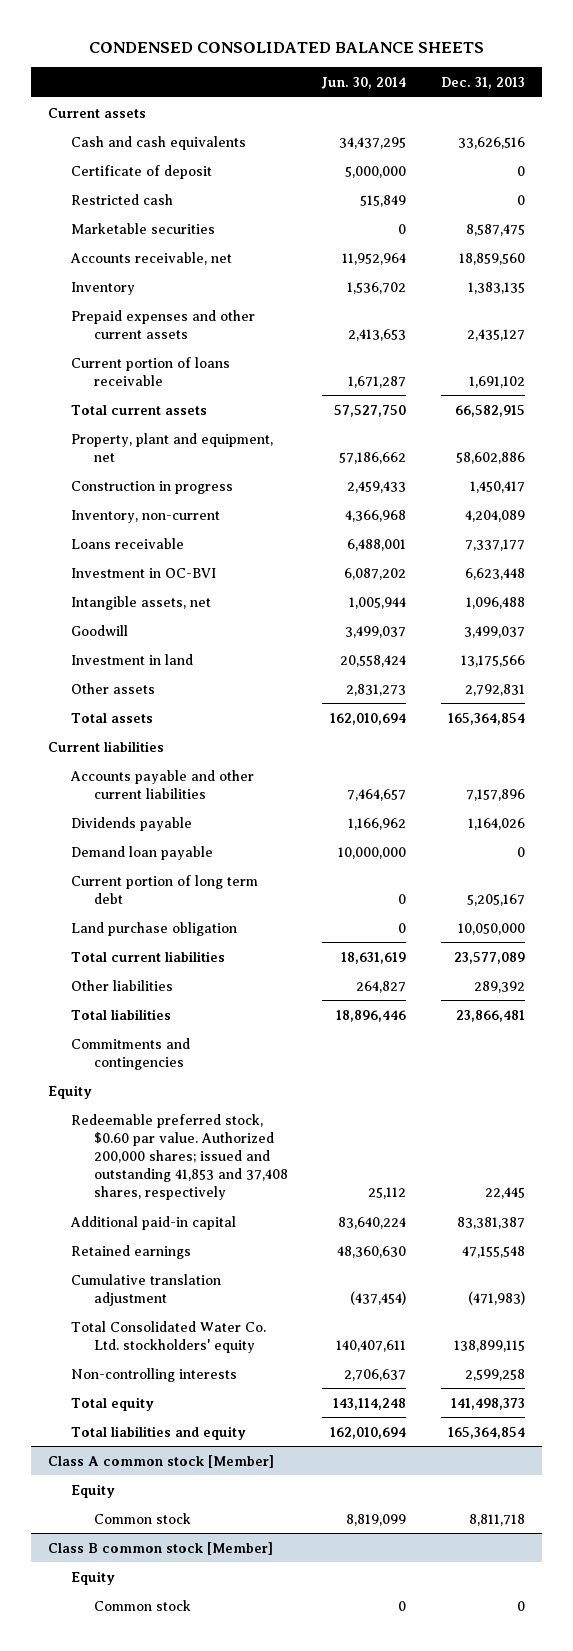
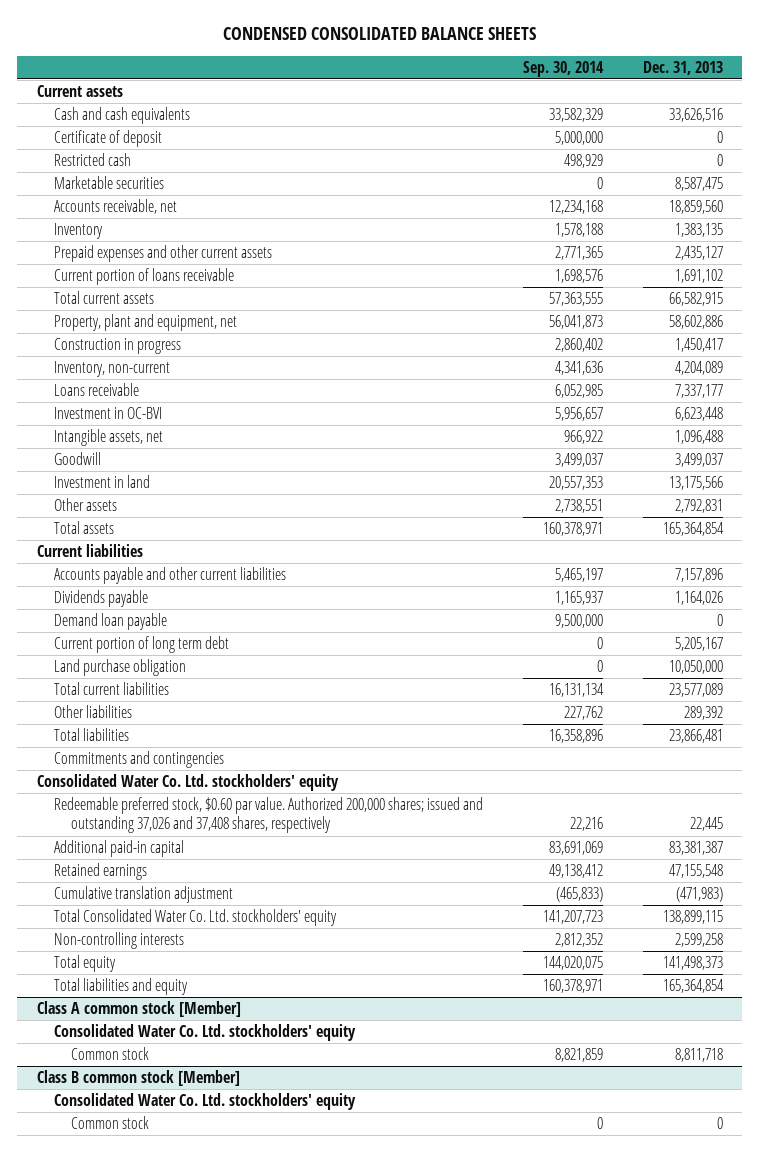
- | Jun. 30, 2014 | Dec. 31, 2013
+ | Sep. 30, 2014 | Dec. 31, 2013
- Equity
- Redeemable preferred stock, $0.60 par value. Authorized 200,000 shares; issued and outstanding 41,853 and 37,408 shares, respectively | 25,112 | 22,445
+ Consolidated Water Co. Ltd. stockholders' equity
+ Redeemable preferred stock, $0.60 par value. Authorized 200,000 shares; issued and outstanding 37,026 and 37,408 shares, respectively | 22,216 | 22,445
@ Class A common stock [Member]
- Equity
+ Consolidated Water Co. Ltd. stockholders' equity
@ Class B common stock [Member]
- Equity
+ Consolidated Water Co. Ltd. stockholders' equity

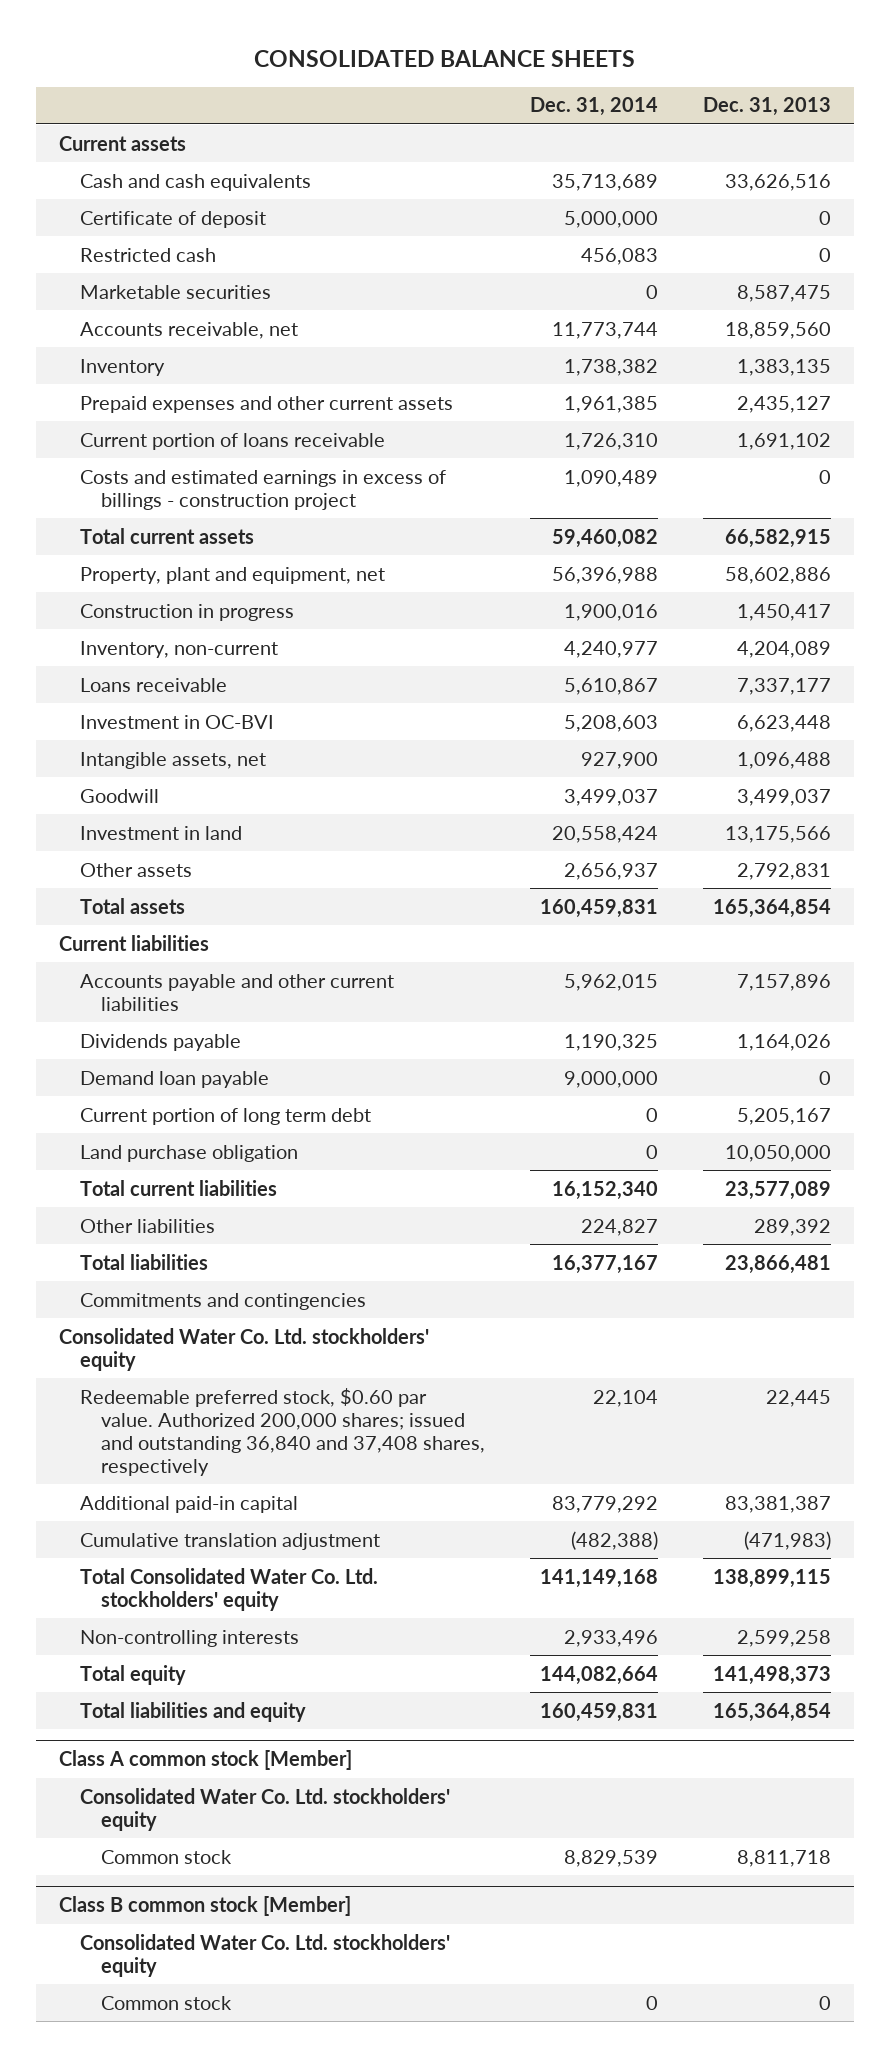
- CONDENSED CONSOLIDATED BALANCE SHEETS
+ CONSOLIDATED BALANCE SHEETS
- | Sep. 30, 2014 | Dec. 31, 2013
+ | Dec. 31, 2014 | Dec. 31, 2013
+ Costs and estimated earnings in excess of billings - construction project | 1,090,489 | 0
- Redeemable preferred stock, $0.60 par value. Authorized 200,000 shares; issued and outstanding 37,026 and 37,408 shares, respectively | 22,216 | 22,445
+ Redeemable preferred stock, $0.60 par value. Authorized 200,000 shares; issued and outstanding 36,840 and 37,408 shares, respectively | 22,104 | 22,445
- Retained earnings | 49,138,412 | 47,155,548

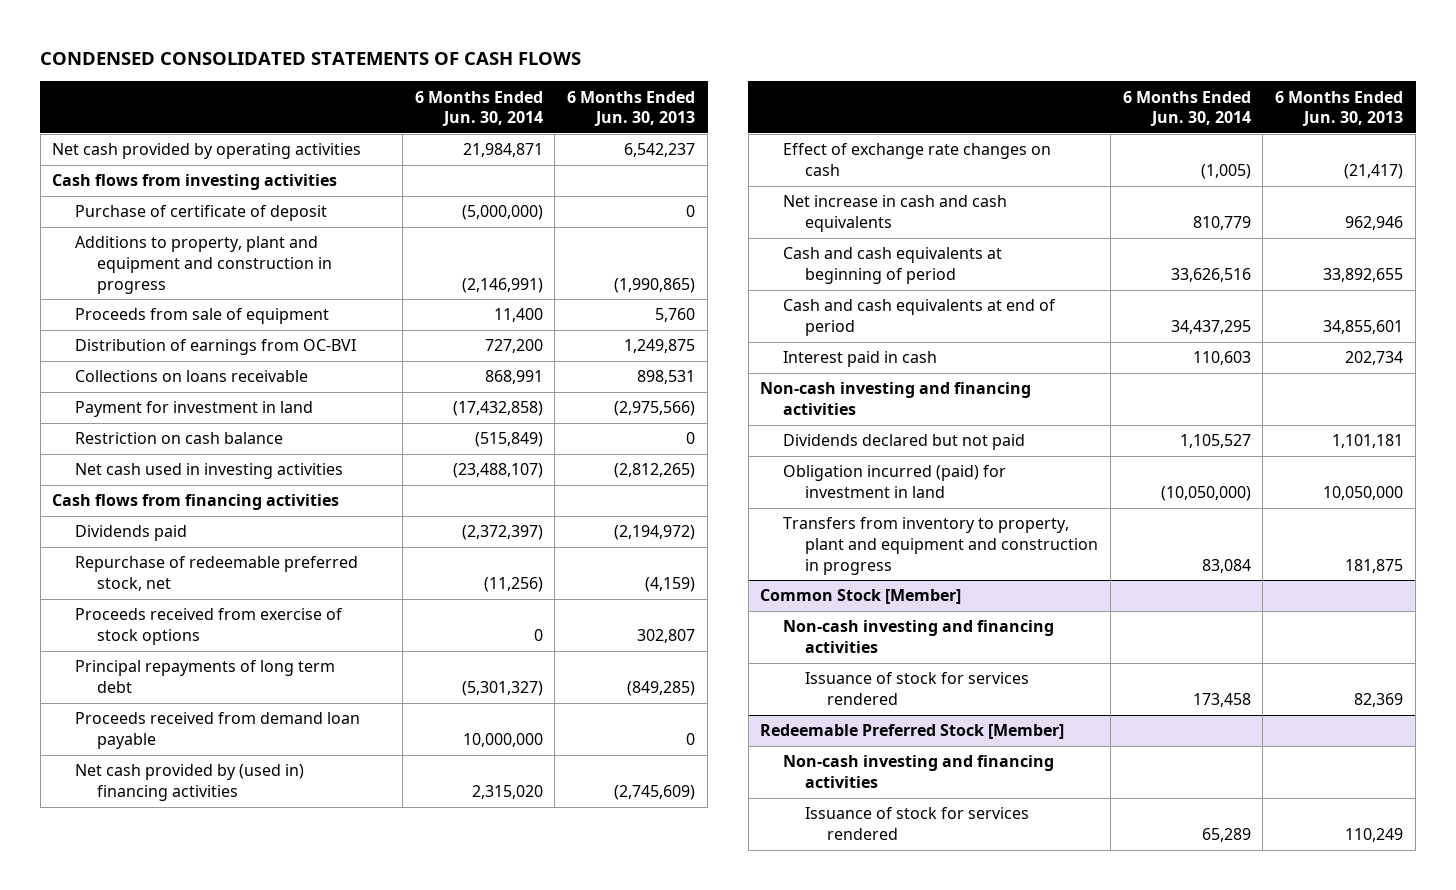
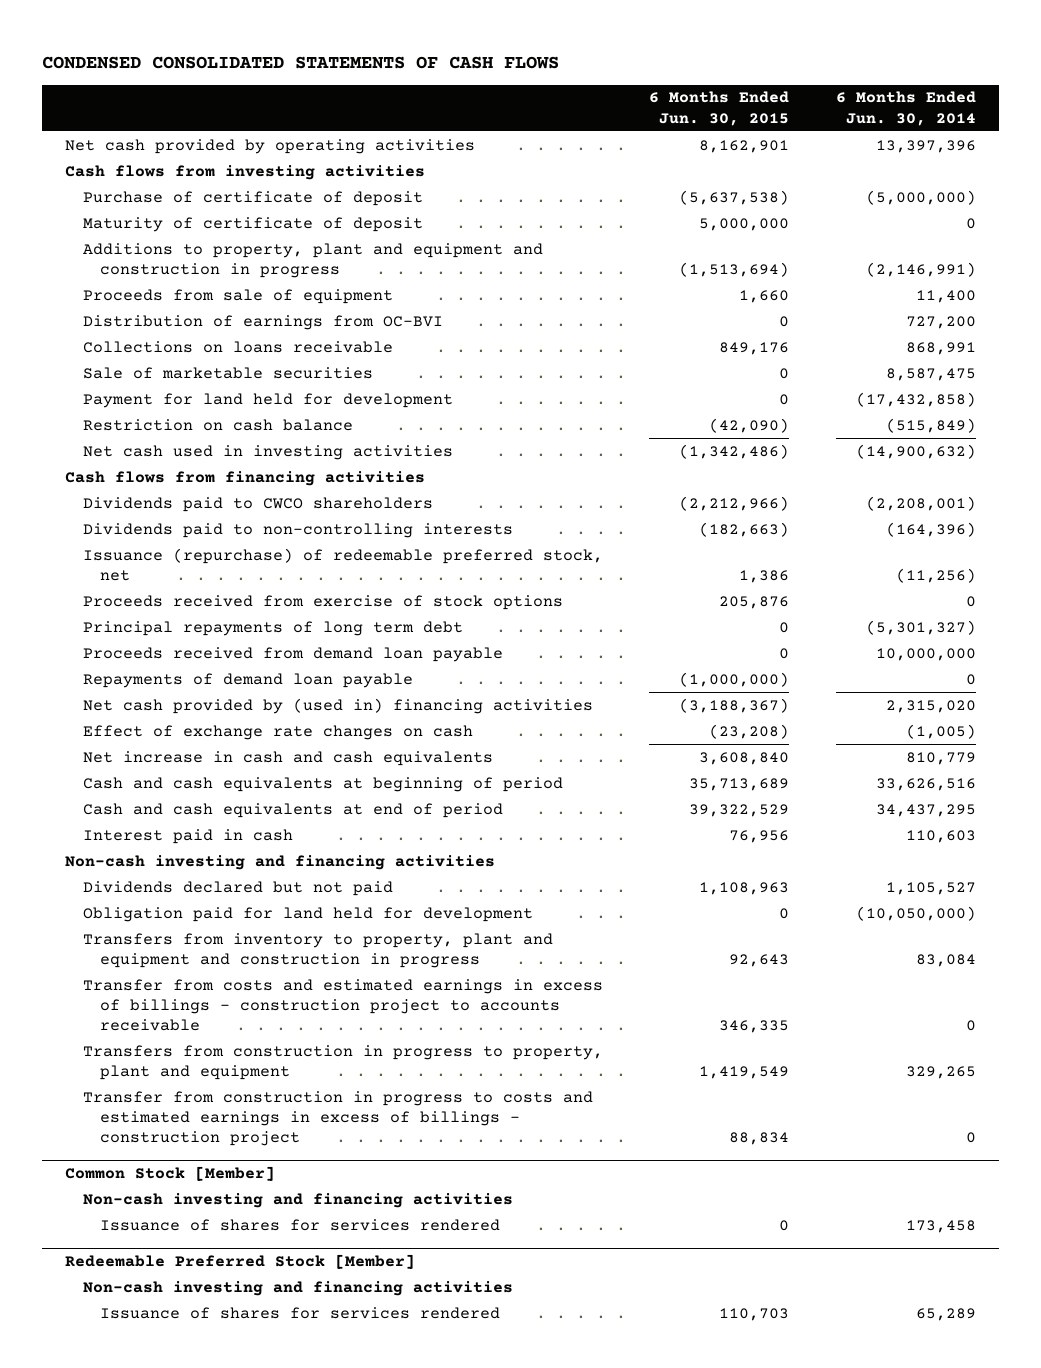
- | 6 Months Ended Jun. 30, 2014 | 6 Months Ended Jun. 30, 2013
+ | 6 Months Ended Jun. 30, 2015 | 6 Months Ended Jun. 30, 2014
- Net cash provided by operating activities | 21,984,871 | 6,542,237
+ Net cash provided by operating activities | 8,162,901 | 13,397,396
+ Maturity of certificate of deposit | 5,000,000 | 0
- Payment for investment in land | (17,432,858) | (2,975,566)
+ Sale of marketable securities | 0 | 8,587,475
+ Payment for land held for development | 0 | (17,432,858)
- Net cash used in investing activities | (23,488,107) | (2,812,265)
+ Net cash used in investing activities | (1,342,486) | (14,900,632)
- Dividends paid | (2,372,397) | (2,194,972)
- Repurchase of redeemable preferred stock, net | (11,256) | (4,159)
+ Dividends paid to CWCO shareholders | (2,212,966) | (2,208,001)
+ Dividends paid to non-controlling interests | (182,663) | (164,396)
+ Issuance (repurchase) of redeemable preferred stock, net | 1,386 | (11,256)
+ Repayments of demand loan payable | (1,000,000) | 0
- Obligation incurred (paid) for investment in land | (10,050,000) | 10,050,000
+ Obligation paid for land held for development | 0 | (10,050,000)
+ Transfer from costs and estimated earnings in excess of billings - construction project to accounts receivable | 346,335 | 0
+ Transfers from construction in progress to property, plant and equipment | 1,419,549 | 329,265
+ Transfer from construction in progress to costs and estimated earnings in excess of billings - construction project | 88,834 | 0
@ Common Stock [Member]
- Issuance of stock for services rendered | 173,458 | 82,369
+ Issuance of shares for services rendered | 0 | 173,458
@ Redeemable Preferred Stock [Member]
- Issuance of stock for services rendered | 65,289 | 110,249
+ Issuance of shares for services rendered | 110,703 | 65,289

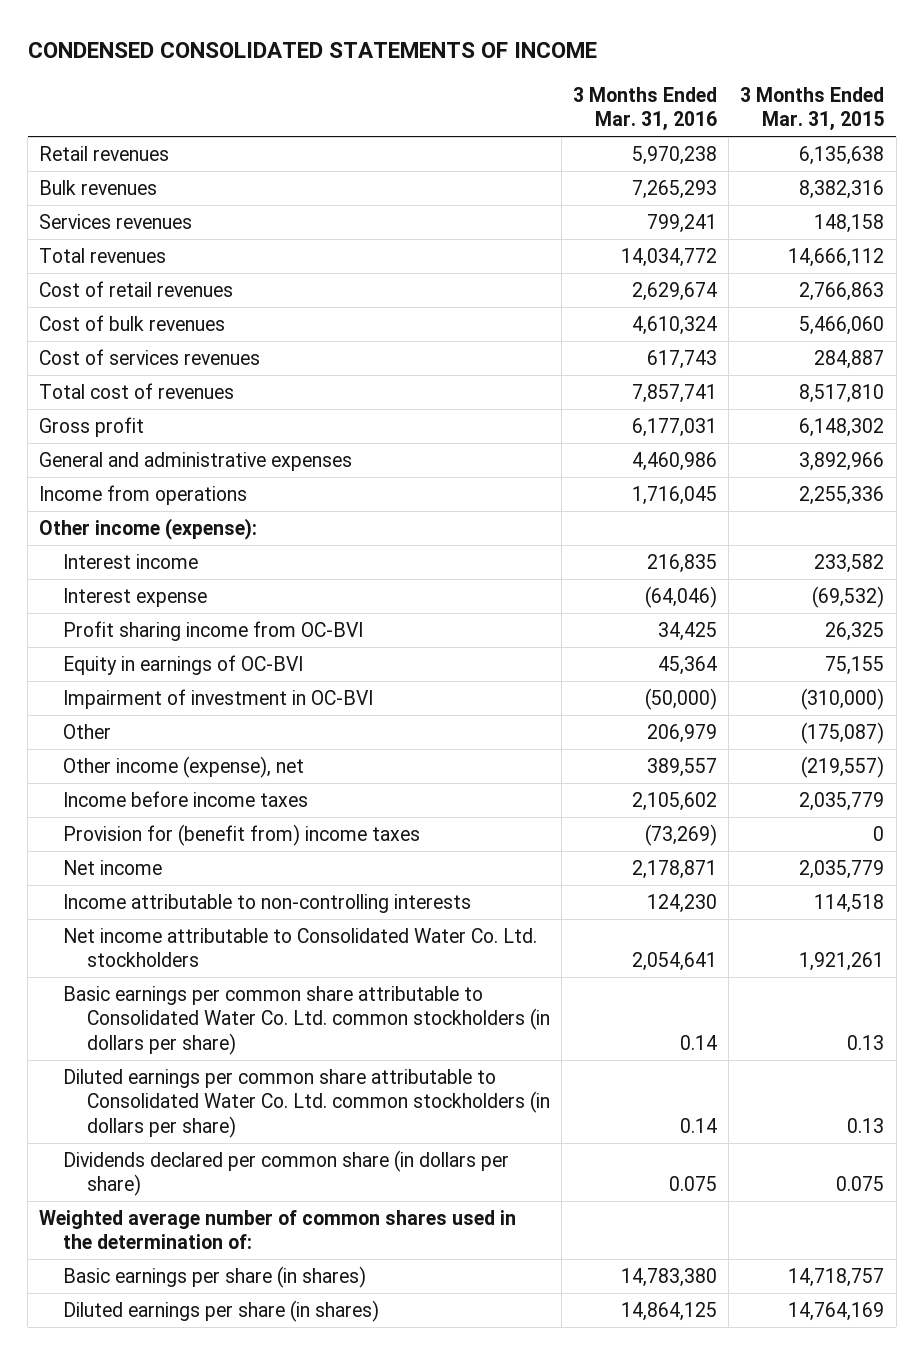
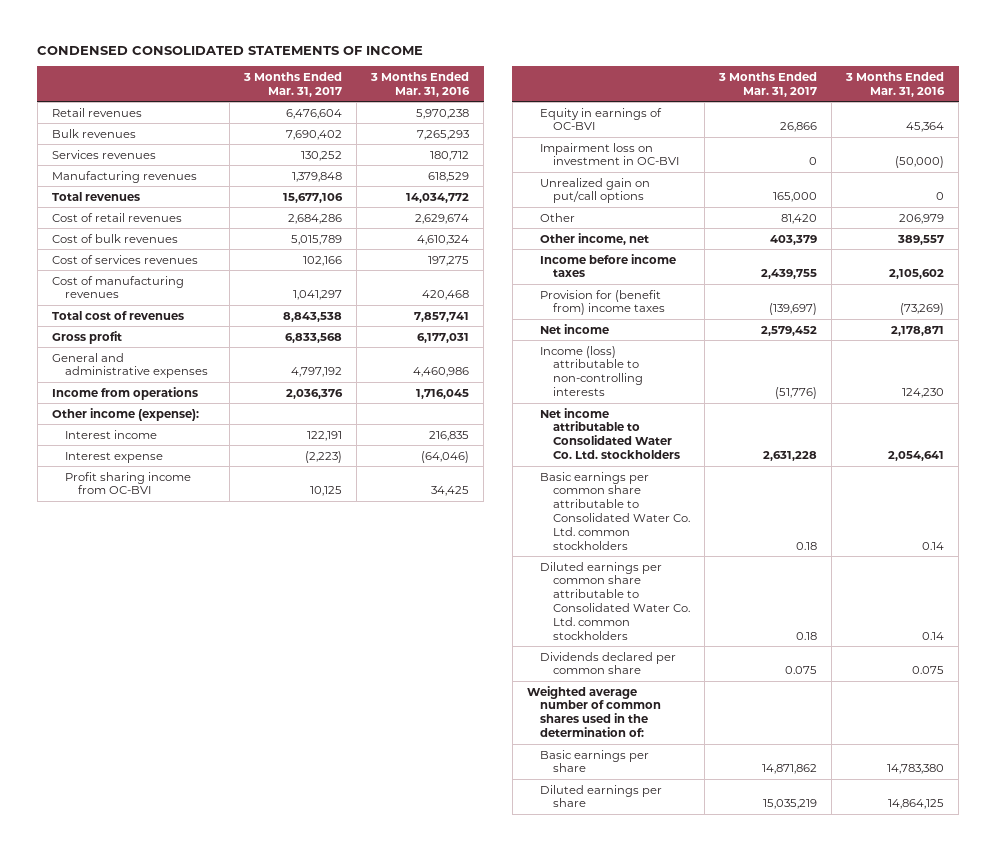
- | 3 Months Ended Mar. 31, 2016 | 3 Months Ended Mar. 31, 2015
+ | 3 Months Ended Mar. 31, 2017 | 3 Months Ended Mar. 31, 2016
- Services revenues | 799,241 | 148,158
+ Services revenues | 130,252 | 180,712
+ Manufacturing revenues | 1,379,848 | 618,529
- Cost of services revenues | 617,743 | 284,887
+ Cost of services revenues | 102,166 | 197,275
+ Cost of manufacturing revenues | 1,041,297 | 420,468
- Impairment of investment in OC-BVI | (50,000) | (310,000)
+ Impairment loss on investment in OC-BVI | 0 | (50,000)
+ Unrealized gain on put/call options | 165,000 | 0
- Other income (expense), net | 389,557 | (219,557)
+ Other income, net | 403,379 | 389,557
- Income attributable to non-controlling interests | 124,230 | 114,518
+ Income (loss) attributable to non-controlling interests | (51,776) | 124,230
- Basic earnings per common share attributable to Consolidated Water Co. Ltd. common stockholders (in dollars per share) | 0.14 | 0.13
- Diluted earnings per common share attributable to Consolidated Water Co. Ltd. common stockholders (in dollars per share) | 0.14 | 0.13
- Dividends declared per common share (in dollars per share) | 0.075 | 0.075
+ Basic earnings per common share attributable to Consolidated Water Co. Ltd. common stockholders | 0.18 | 0.14
+ Diluted earnings per common share attributable to Consolidated Water Co. Ltd. common stockholders | 0.18 | 0.14
+ Dividends declared per common share | 0.075 | 0.075
- Basic earnings per share (in shares) | 14,783,380 | 14,718,757
- Diluted earnings per share (in shares) | 14,864,125 | 14,764,169
+ Basic earnings per share | 14,871,862 | 14,783,380
+ Diluted earnings per share | 15,035,219 | 14,864,125

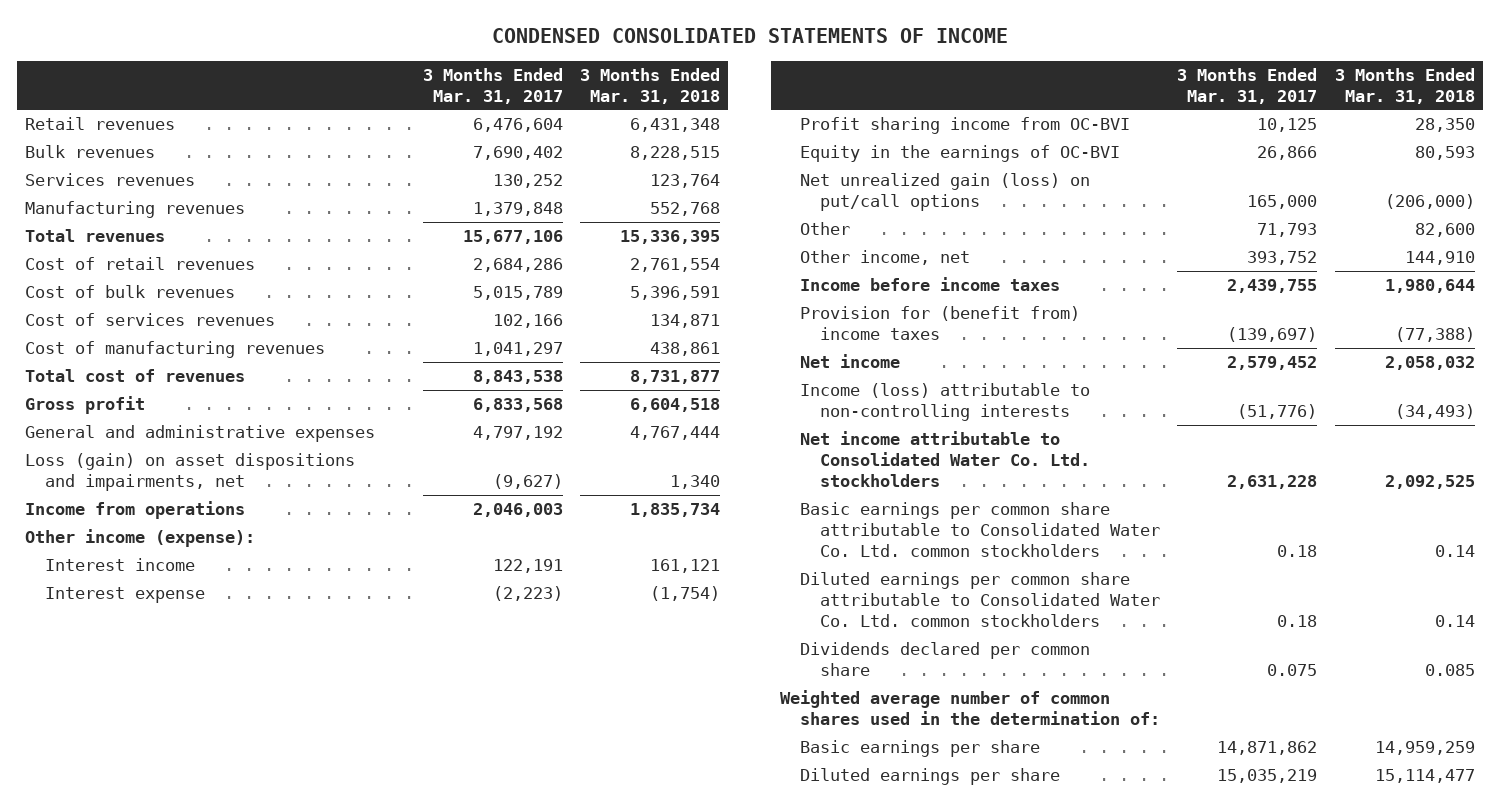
- | 3 Months Ended Mar. 31, 2017 | 3 Months Ended Mar. 31, 2016
+ | 3 Months Ended Mar. 31, 2017 | 3 Months Ended Mar. 31, 2018
- Income from operations | 2,036,376 | 1,716,045
+ Loss (gain) on asset dispositions and impairments, net | (9,627) | 1,340
+ Income from operations | 2,046,003 | 1,835,734
- Equity in earnings of OC-BVI | 26,866 | 45,364
- Impairment loss on investment in OC-BVI | 0 | (50,000)
- Unrealized gain on put/call options | 165,000 | 0
- Other | 81,420 | 206,979
- Other income, net | 403,379 | 389,557
+ Equity in the earnings of OC-BVI | 26,866 | 80,593
+ Net unrealized gain (loss) on put/call options | 165,000 | (206,000)
+ Other | 71,793 | 82,600
+ Other income, net | 393,752 | 144,910

